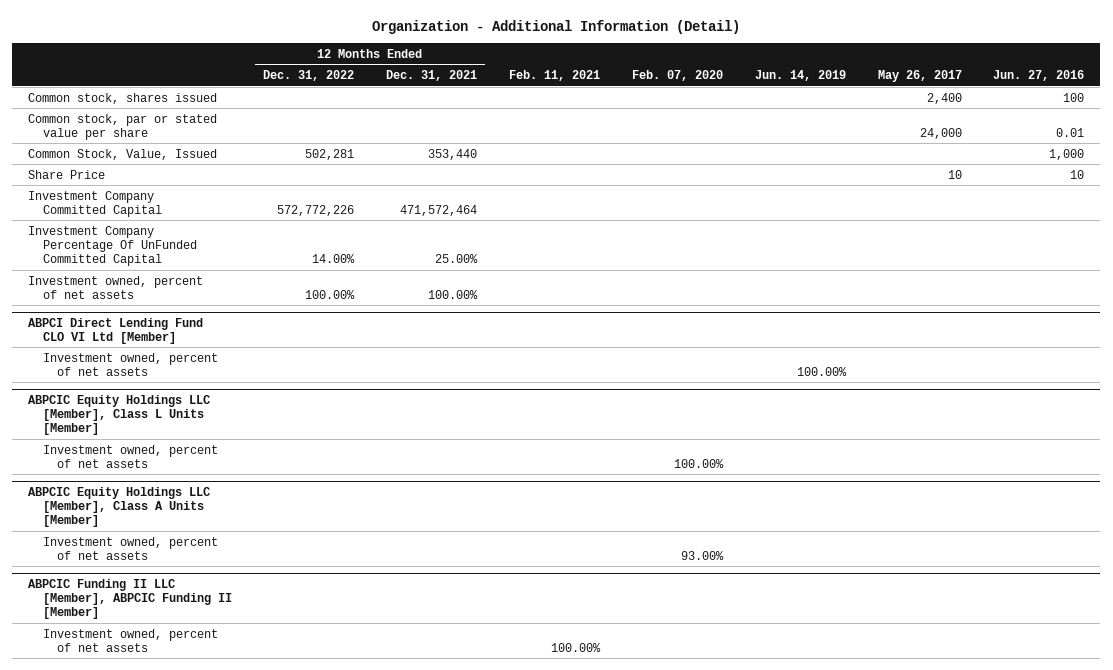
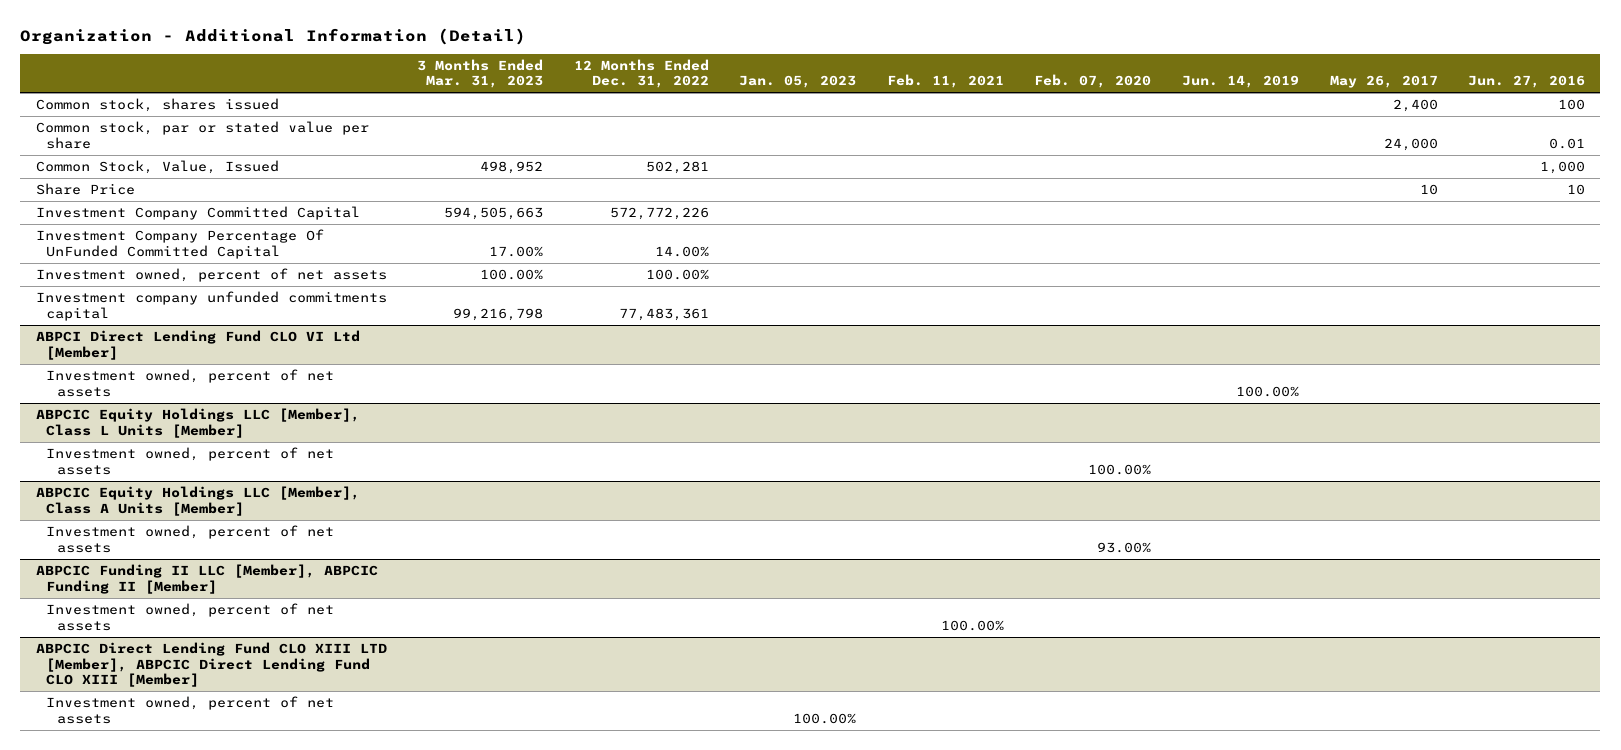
- | 12 Months Ended Dec. 31, 2022 | 12 Months Ended Dec. 31, 2021 | Feb. 11, 2021 | Feb. 07, 2020 | Jun. 14, 2019 | May 26, 2017 | Jun. 27, 2016
+ | 3 Months Ended Mar. 31, 2023 | 12 Months Ended Dec. 31, 2022 | Jan. 05, 2023 | Feb. 11, 2021 | Feb. 07, 2020 | Jun. 14, 2019 | May 26, 2017 | Jun. 27, 2016
+ Investment company unfunded commitments capital | 99,216,798 | 77,483,361 | | | | | |
+ ABPCIC Direct Lending Fund CLO XIII LTD [Member], ABPCIC Direct Lending Fund CLO XIII [Member]
+ Investment owned, percent of net assets | | | 100.00% | | | | |

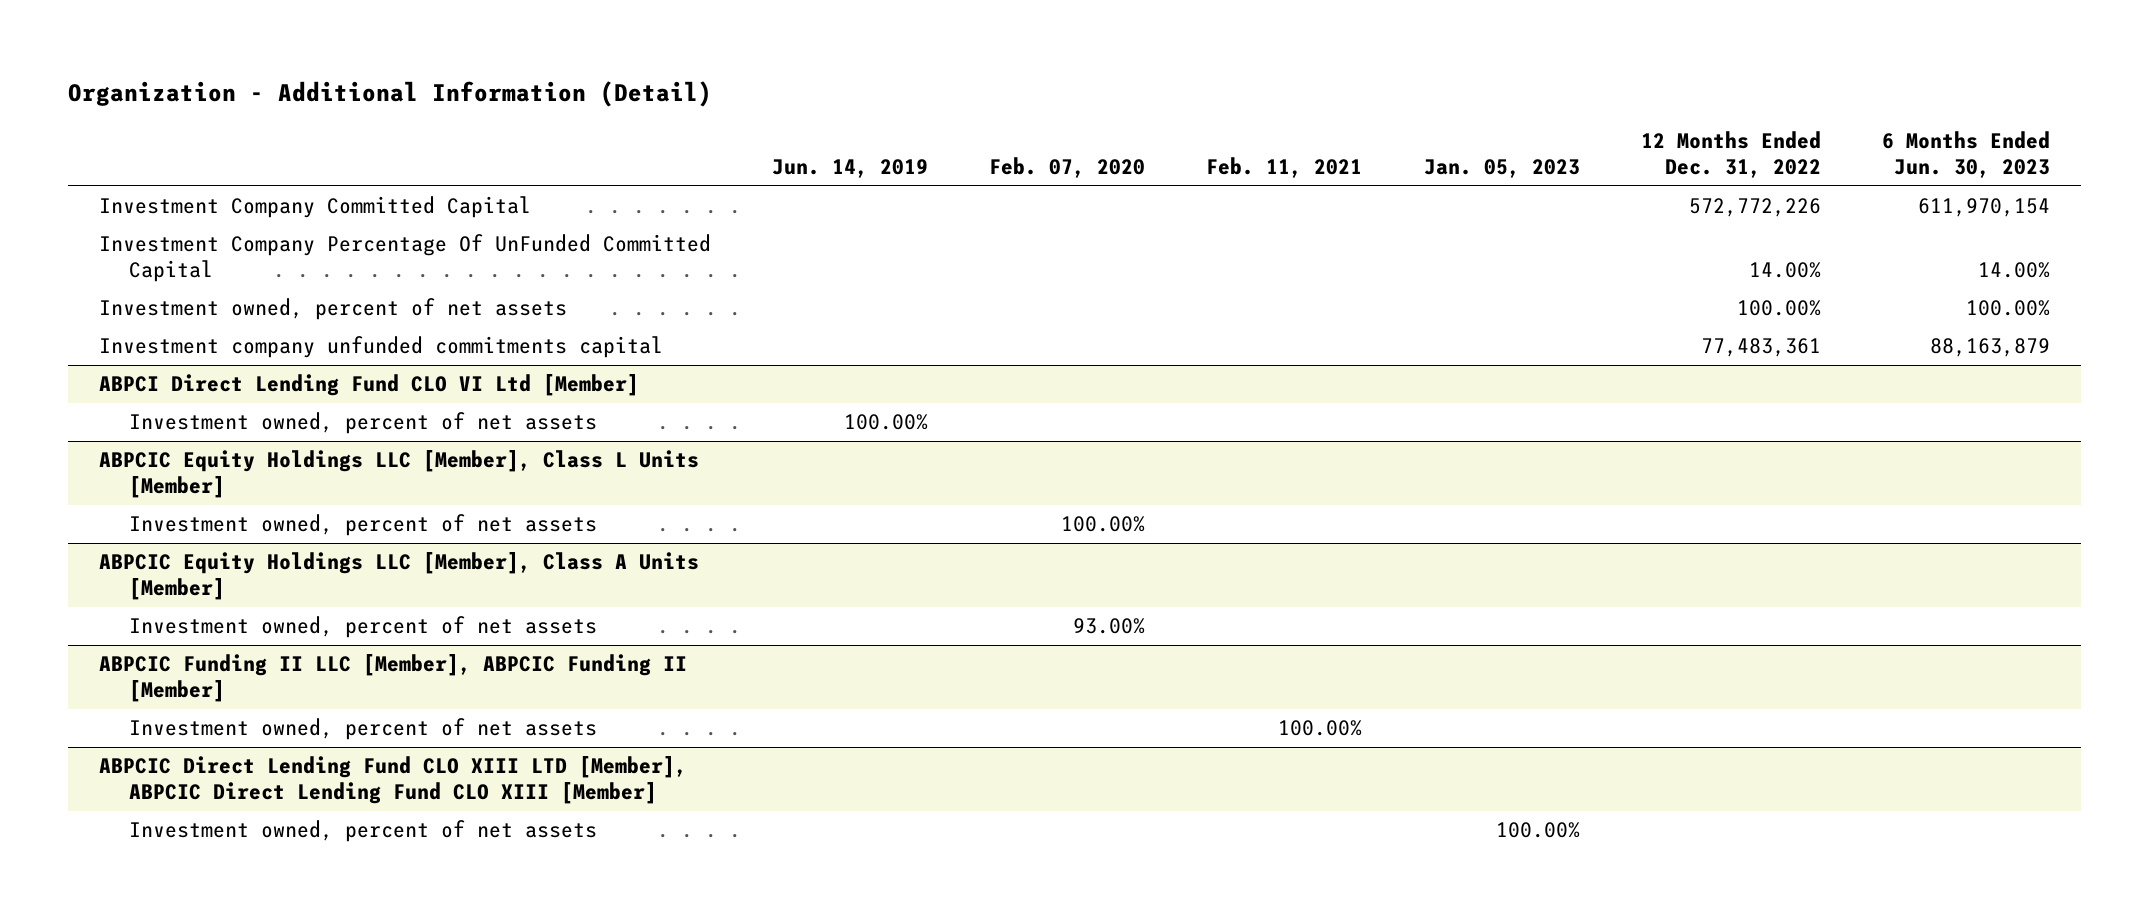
- | 3 Months Ended Mar. 31, 2023 | 12 Months Ended Dec. 31, 2022 | Jan. 05, 2023 | Feb. 11, 2021 | Feb. 07, 2020 | Jun. 14, 2019 | May 26, 2017 | Jun. 27, 2016
+ | Jun. 14, 2019 | Feb. 07, 2020 | Feb. 11, 2021 | Jan. 05, 2023 | 12 Months Ended Dec. 31, 2022 | 6 Months Ended Jun. 30, 2023
- Common stock, shares issued | | | | | | | 2,400 | 100
- Common stock, par or stated value per share | | | | | | | 24,000 | 0.01
- Common Stock, Value, Issued | 498,952 | 502,281 | | | | | | 1,000
- Share Price | | | | | | | 10 | 10

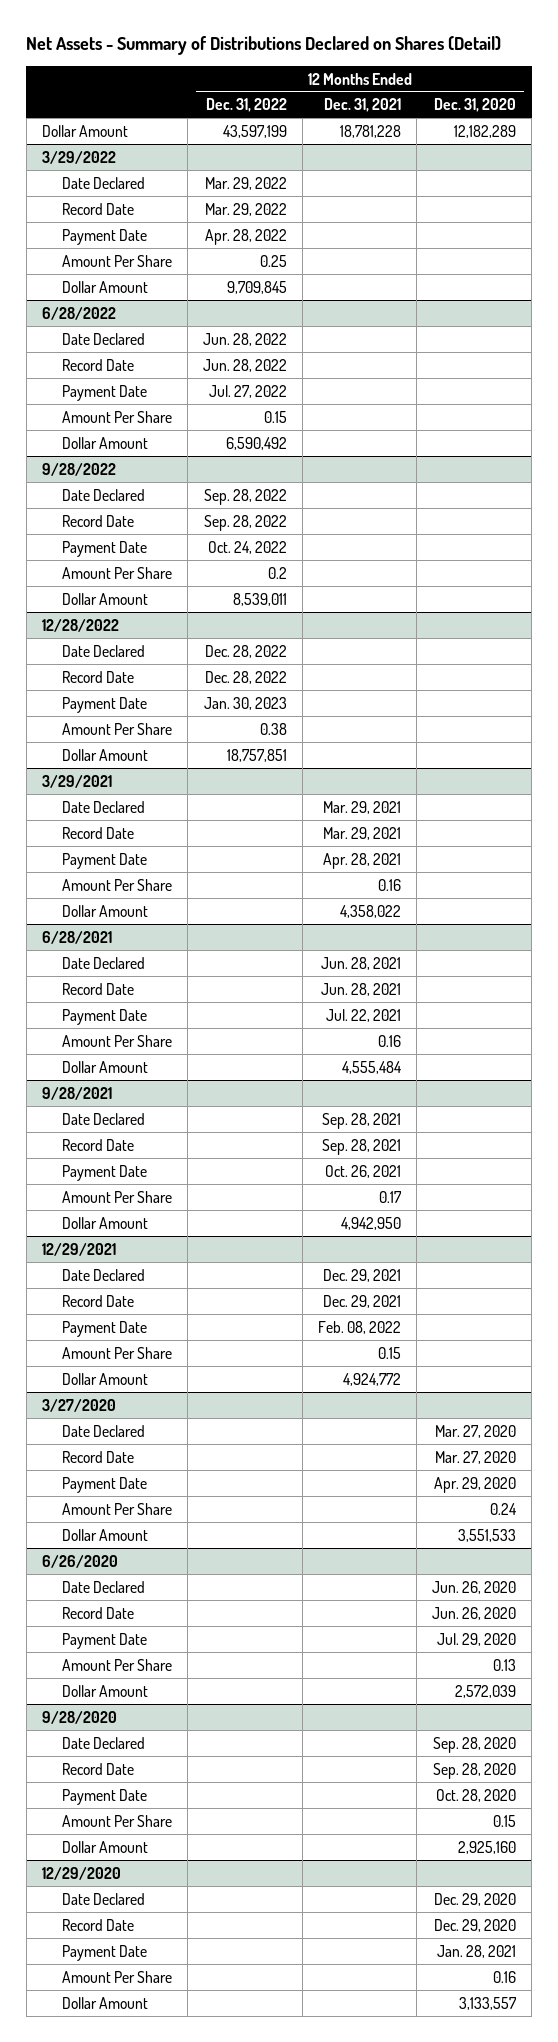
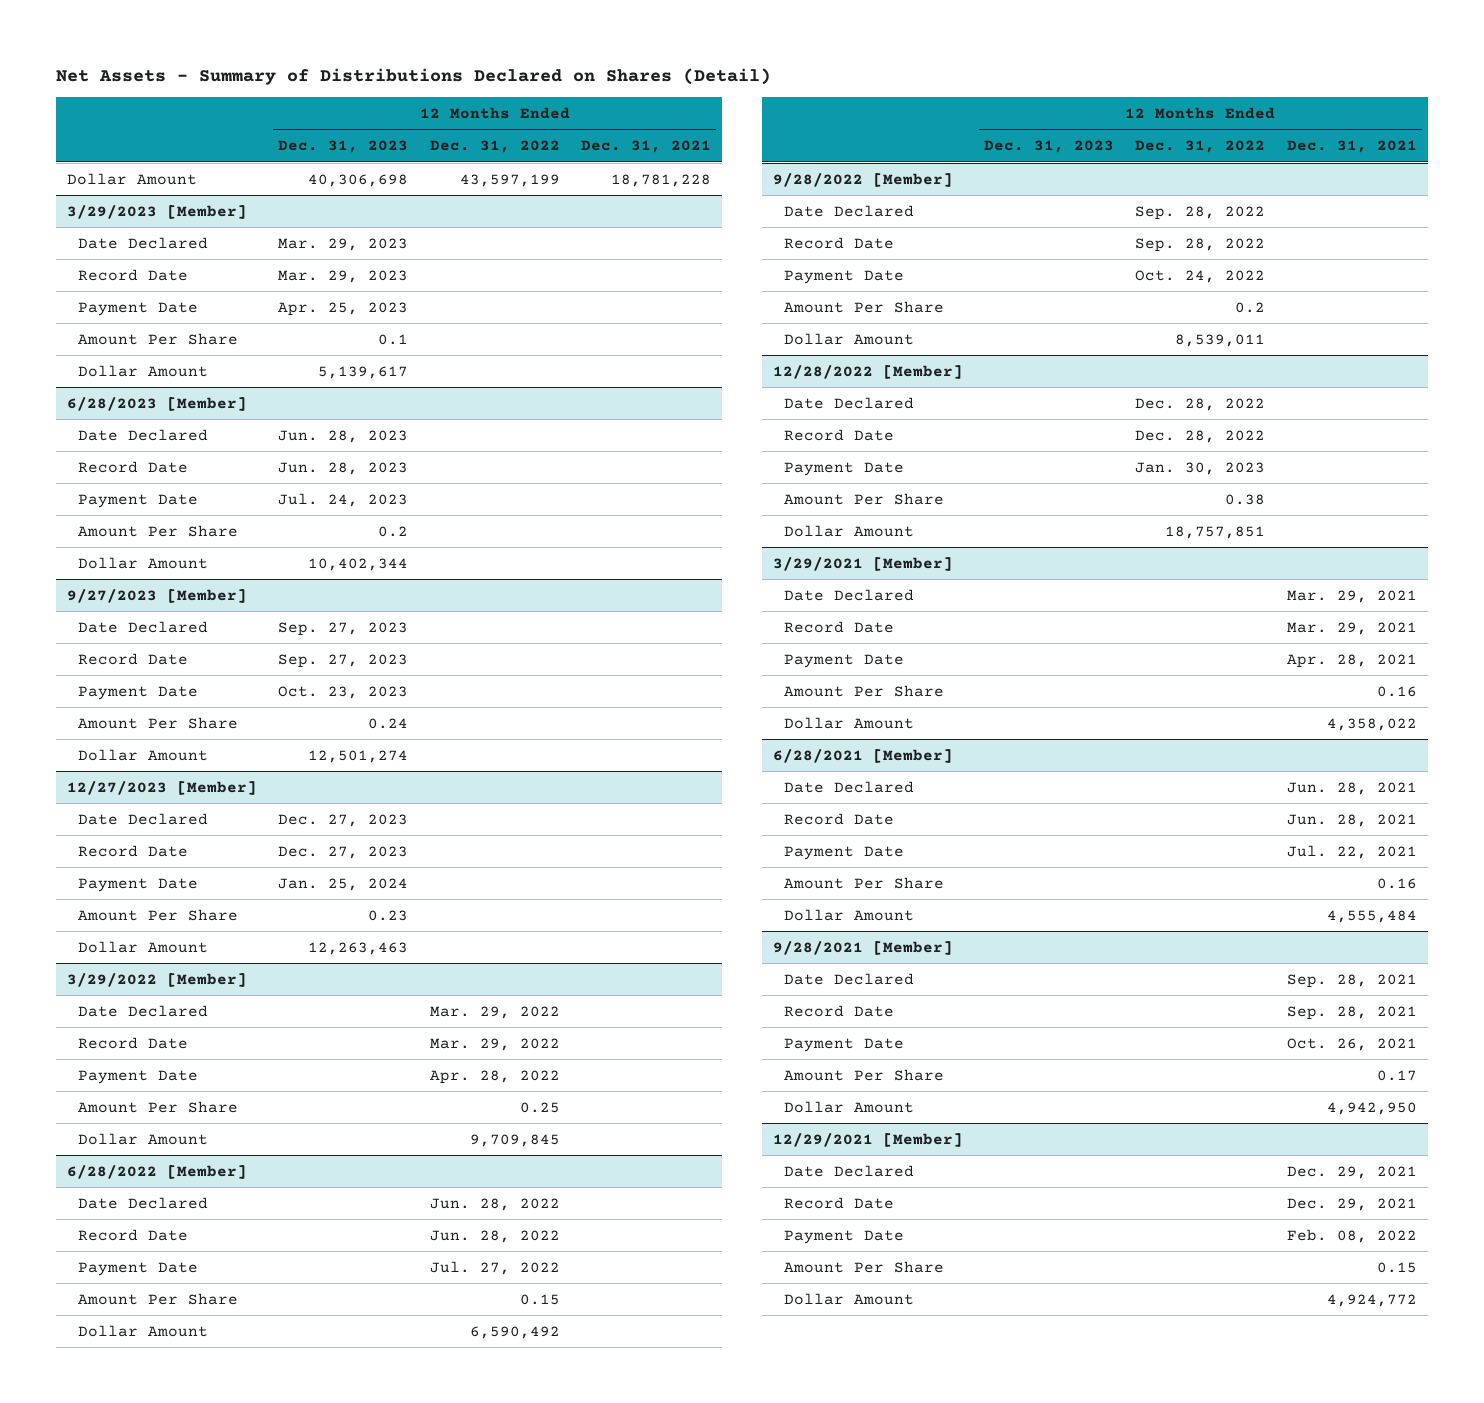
- | 12 Months Ended Dec. 31, 2022 | 12 Months Ended Dec. 31, 2021 | 12 Months Ended Dec. 31, 2020
+ | 12 Months Ended Dec. 31, 2023 | 12 Months Ended Dec. 31, 2022 | 12 Months Ended Dec. 31, 2021
- 3/29/2022
+ 3/29/2023 [Member]
+ Date Declared | Mar. 29, 2023 | |
+ Record Date | Mar. 29, 2023 | |
+ Payment Date | Apr. 25, 2023 | |
+ Amount Per Share | 0.1 | |
+ Dollar Amount | 5,139,617 | |
+ 6/28/2023 [Member]
+ Date Declared | Jun. 28, 2023 | |
+ Record Date | Jun. 28, 2023 | |
+ Payment Date | Jul. 24, 2023 | |
+ Amount Per Share | 0.2 | |
+ Dollar Amount | 10,402,344 | |
+ 9/27/2023 [Member]
+ Date Declared | Sep. 27, 2023 | |
+ Record Date | Sep. 27, 2023 | |
+ Payment Date | Oct. 23, 2023 | |
+ Amount Per Share | 0.24 | |
+ Dollar Amount | 12,501,274 | |
+ 12/27/2023 [Member]
+ Date Declared | Dec. 27, 2023 | |
+ Record Date | Dec. 27, 2023 | |
+ Payment Date | Jan. 25, 2024 | |
+ Amount Per Share | 0.23 | |
+ Dollar Amount | 12,263,463 | |
+ 3/29/2022 [Member]
- 6/28/2022
+ 6/28/2022 [Member]
- 9/28/2022
+ 9/28/2022 [Member]
- 12/28/2022
+ 12/28/2022 [Member]
- 3/29/2021
+ 3/29/2021 [Member]
- 6/28/2021
+ 6/28/2021 [Member]
- 9/28/2021
+ 9/28/2021 [Member]
- 12/29/2021
+ 12/29/2021 [Member]
- 3/27/2020
- Date Declared | | | Mar. 27, 2020
- Record Date | | | Mar. 27, 2020
- Payment Date | | | Apr. 29, 2020
- Amount Per Share | | | 0.24
- Dollar Amount | | | 3,551,533
- 6/26/2020
- Date Declared | | | Jun. 26, 2020
- Record Date | | | Jun. 26, 2020
- Payment Date | | | Jul. 29, 2020
- Amount Per Share | | | 0.13
- Dollar Amount | | | 2,572,039
- 9/28/2020
- Date Declared | | | Sep. 28, 2020
- Record Date | | | Sep. 28, 2020
- Payment Date | | | Oct. 28, 2020
- Amount Per Share | | | 0.15
- Dollar Amount | | | 2,925,160
- 12/29/2020
- Date Declared | | | Dec. 29, 2020
- Record Date | | | Dec. 29, 2020
- Payment Date | | | Jan. 28, 2021
- Amount Per Share | | | 0.16
- Dollar Amount | | | 3,133,557

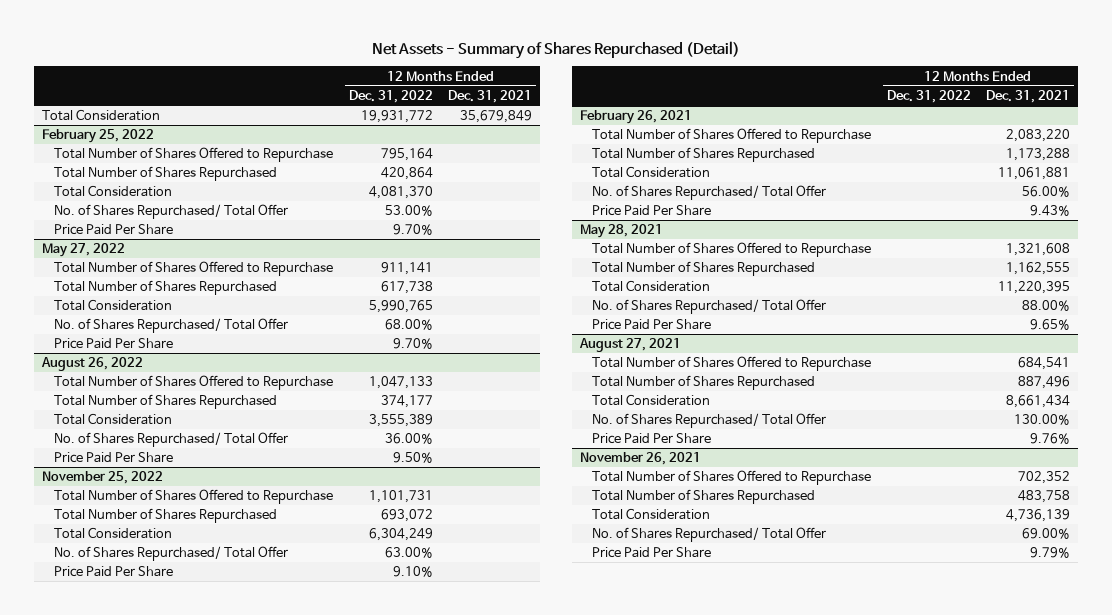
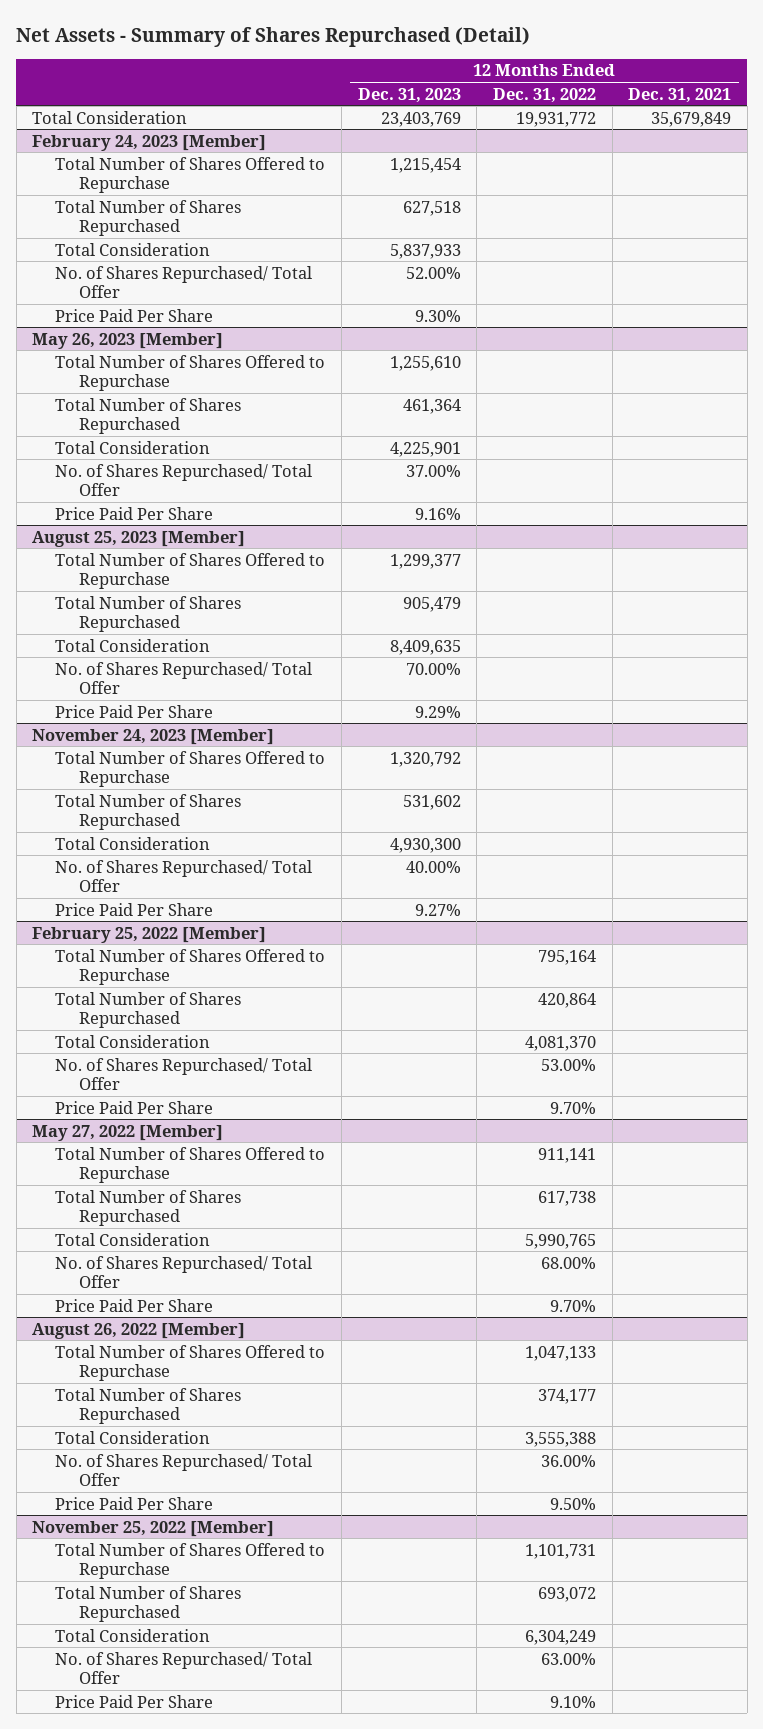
- | 12 Months Ended Dec. 31, 2022 | 12 Months Ended Dec. 31, 2021
+ | 12 Months Ended Dec. 31, 2023 | 12 Months Ended Dec. 31, 2022 | 12 Months Ended Dec. 31, 2021
- February 25, 2022
+ February 24, 2023 [Member]
+ Total Number of Shares Offered to Repurchase | 1,215,454 | |
+ Total Number of Shares Repurchased | 627,518 | |
+ Total Consideration | 5,837,933 | |
+ No. of Shares Repurchased/ Total Offer | 52.00% | |
+ Price Paid Per Share | 9.30% | |
+ May 26, 2023 [Member]
+ Total Number of Shares Offered to Repurchase | 1,255,610 | |
+ Total Number of Shares Repurchased | 461,364 | |
+ Total Consideration | 4,225,901 | |
+ No. of Shares Repurchased/ Total Offer | 37.00% | |
+ Price Paid Per Share | 9.16% | |
+ August 25, 2023 [Member]
+ Total Number of Shares Offered to Repurchase | 1,299,377 | |
+ Total Number of Shares Repurchased | 905,479 | |
+ Total Consideration | 8,409,635 | |
+ No. of Shares Repurchased/ Total Offer | 70.00% | |
+ Price Paid Per Share | 9.29% | |
+ November 24, 2023 [Member]
+ Total Number of Shares Offered to Repurchase | 1,320,792 | |
+ Total Number of Shares Repurchased | 531,602 | |
+ Total Consideration | 4,930,300 | |
+ No. of Shares Repurchased/ Total Offer | 40.00% | |
+ Price Paid Per Share | 9.27% | |
+ February 25, 2022 [Member]
- May 27, 2022
+ May 27, 2022 [Member]
- August 26, 2022
+ August 26, 2022 [Member]
- Total Consideration | 3,555,389 |
+ Total Consideration | | 3,555,388 |
- November 25, 2022
+ November 25, 2022 [Member]
- February 26, 2021
- Total Number of Shares Offered to Repurchase | | 2,083,220
- Total Number of Shares Repurchased | | 1,173,288
- Total Consideration | | 11,061,881
- No. of Shares Repurchased/ Total Offer | | 56.00%
- Price Paid Per Share | | 9.43%
- May 28, 2021
- Total Number of Shares Offered to Repurchase | | 1,321,608
- Total Number of Shares Repurchased | | 1,162,555
- Total Consideration | | 11,220,395
- No. of Shares Repurchased/ Total Offer | | 88.00%
- Price Paid Per Share | | 9.65%
- August 27, 2021
- Total Number of Shares Offered to Repurchase | | 684,541
- Total Number of Shares Repurchased | | 887,496
- Total Consideration | | 8,661,434
- No. of Shares Repurchased/ Total Offer | | 130.00%
- Price Paid Per Share | | 9.76%
- November 26, 2021
- Total Number of Shares Offered to Repurchase | | 702,352
- Total Number of Shares Repurchased | | 483,758
- Total Consideration | | 4,736,139
- No. of Shares Repurchased/ Total Offer | | 69.00%
- Price Paid Per Share | | 9.79%

